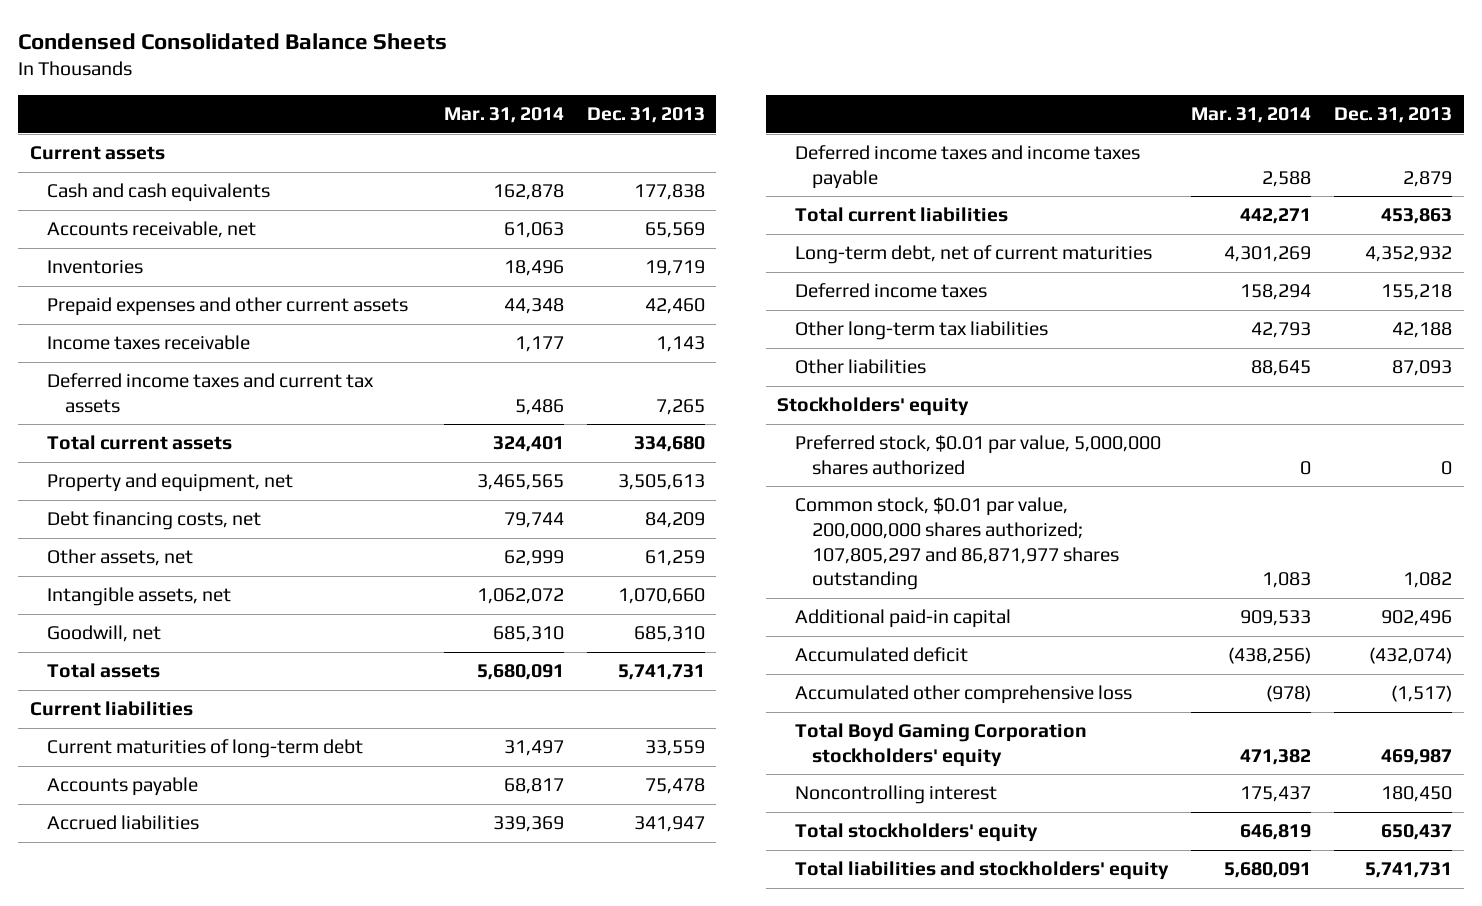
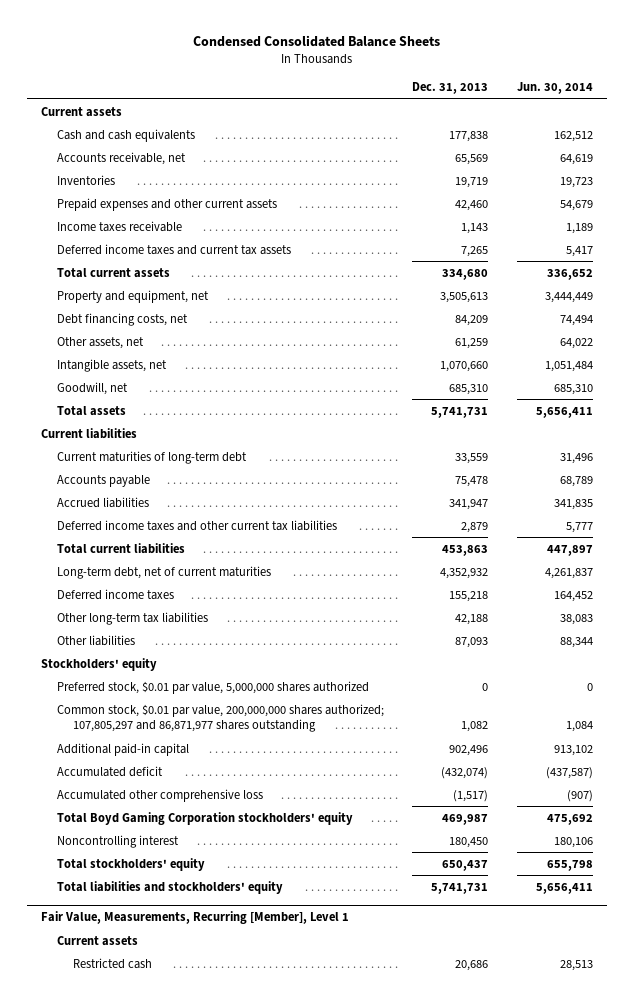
- | Mar. 31, 2014 | Dec. 31, 2013
+ | Dec. 31, 2013 | Jun. 30, 2014
- Deferred income taxes and income taxes payable | 2,588 | 2,879
+ Deferred income taxes and other current tax liabilities | 2,879 | 5,777
+ Fair Value, Measurements, Recurring [Member], Level 1
+ Current assets
+ Restricted cash | 20,686 | 28,513

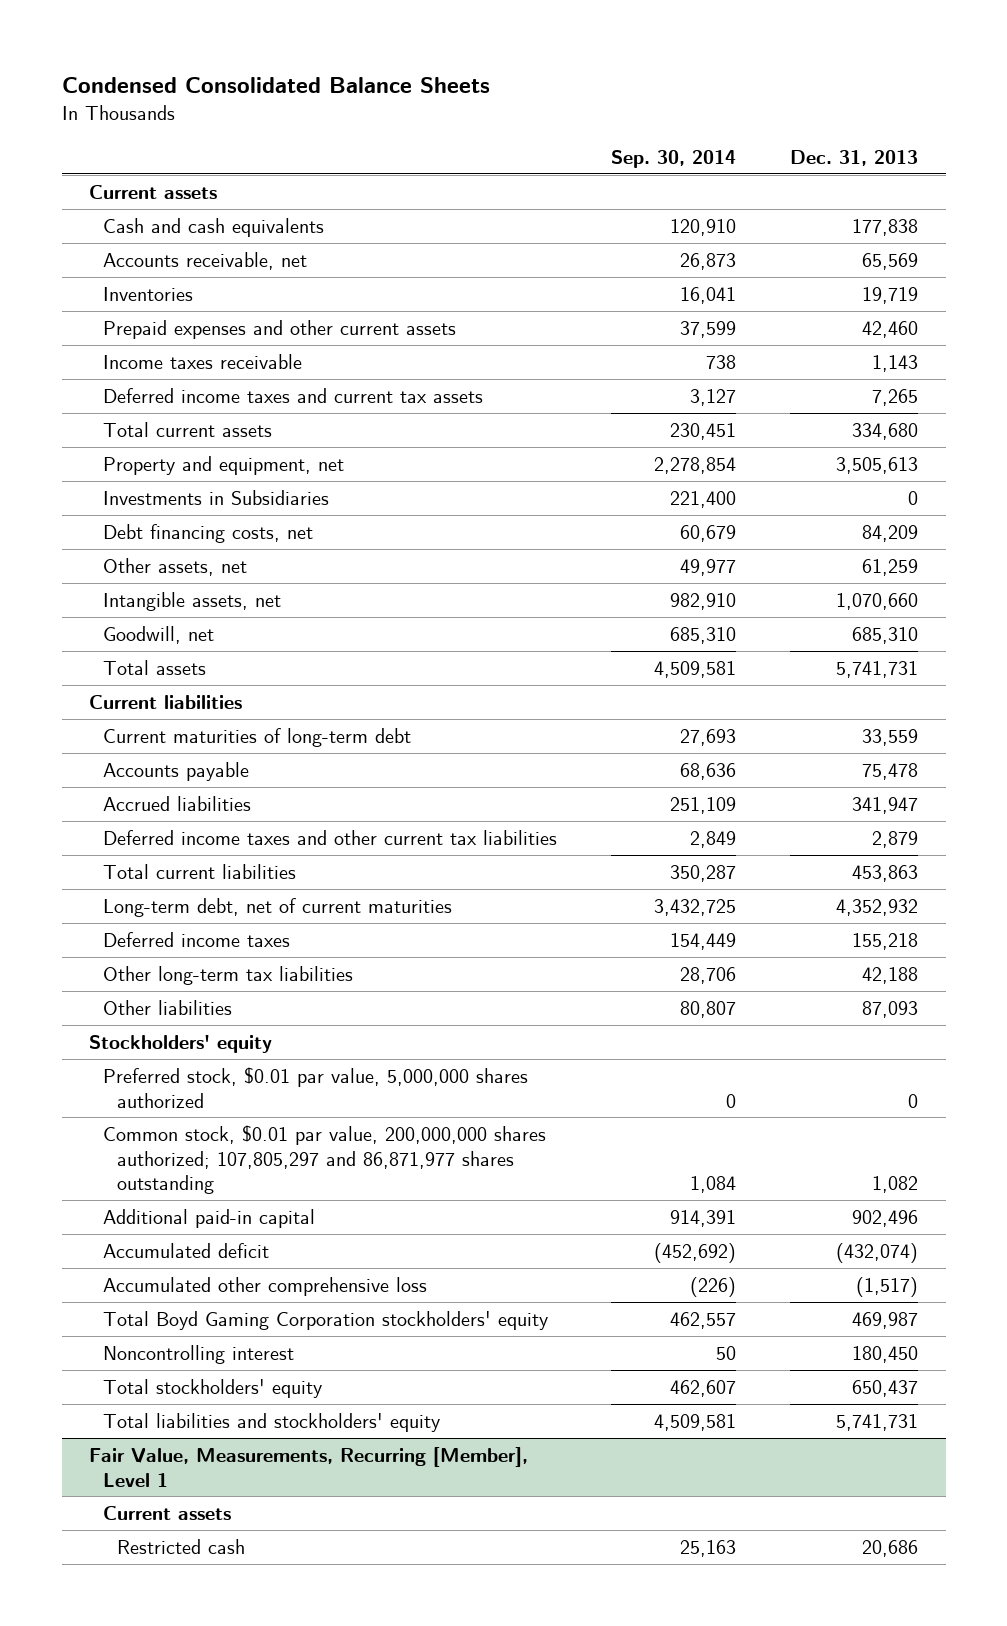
- | Dec. 31, 2013 | Jun. 30, 2014
+ | Sep. 30, 2014 | Dec. 31, 2013
+ Investments in Subsidiaries | 221,400 | 0

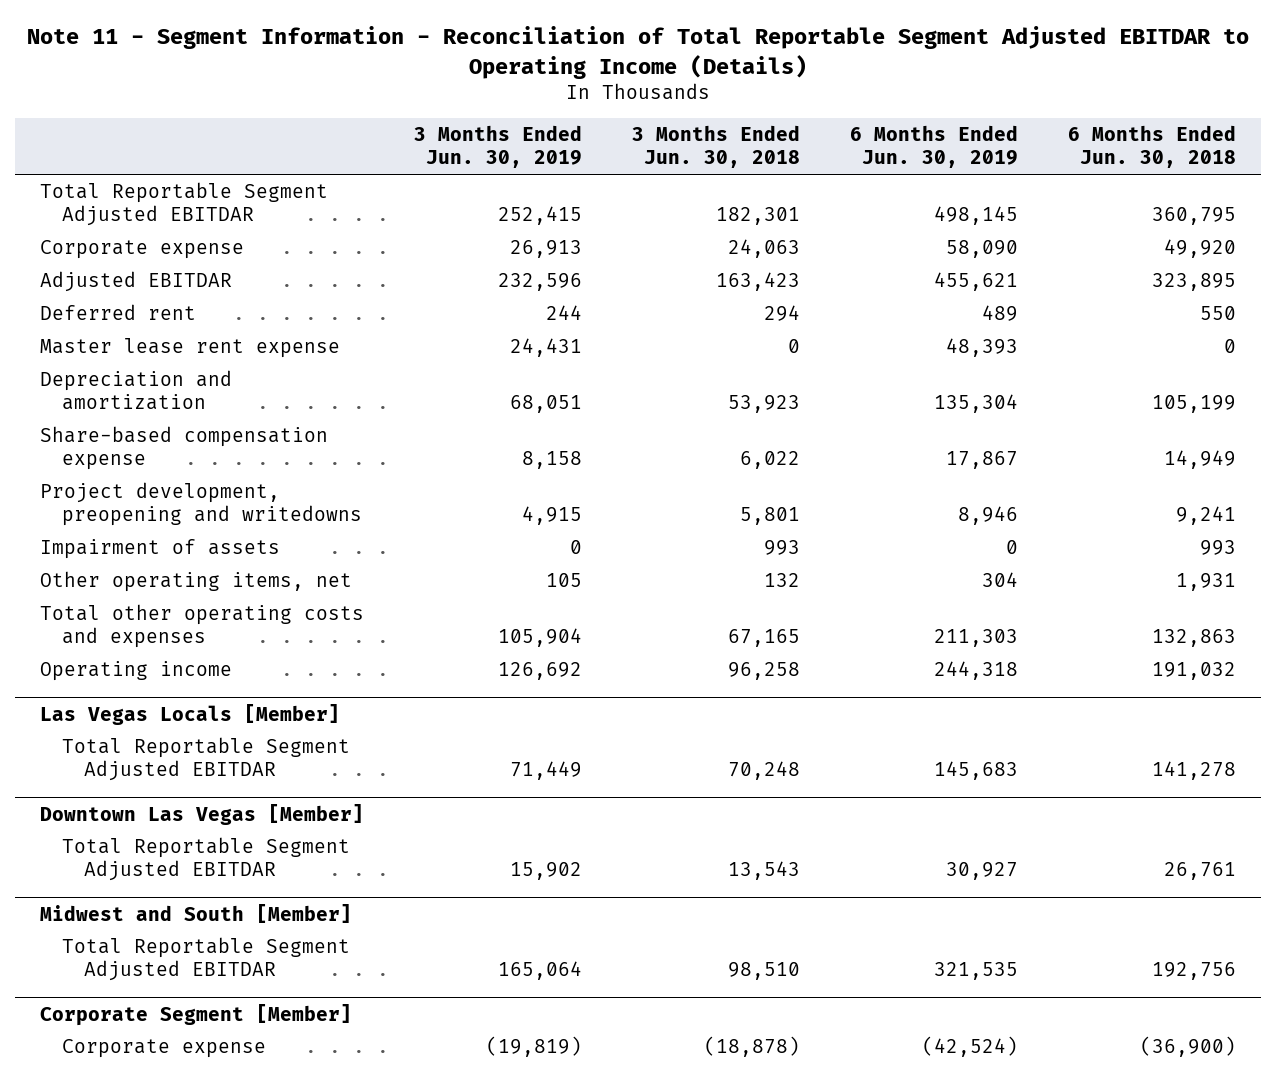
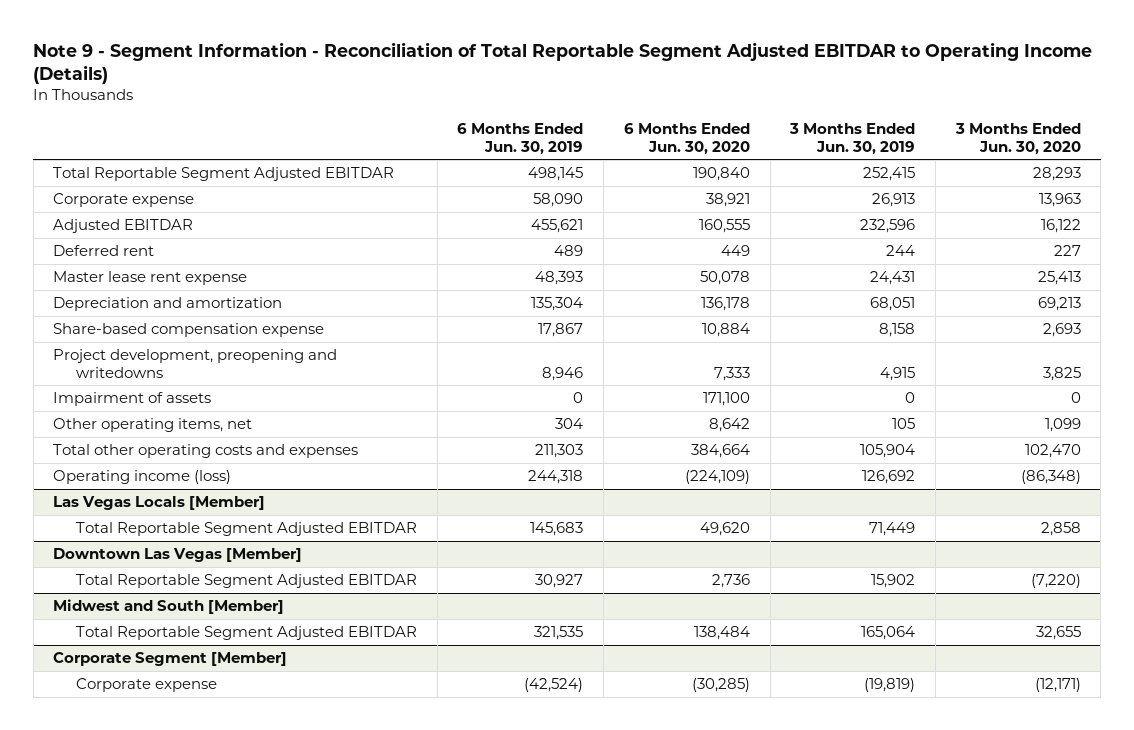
- Note 11 - Segment Information - Reconciliation of Total Reportable Segment Adjusted EBITDAR to Operating Income (Details)
+ Note 9 - Segment Information - Reconciliation of Total Reportable Segment Adjusted EBITDAR to Operating Income (Details)
- | 3 Months Ended Jun. 30, 2019 | 3 Months Ended Jun. 30, 2018 | 6 Months Ended Jun. 30, 2019 | 6 Months Ended Jun. 30, 2018
+ | 6 Months Ended Jun. 30, 2019 | 6 Months Ended Jun. 30, 2020 | 3 Months Ended Jun. 30, 2019 | 3 Months Ended Jun. 30, 2020
- Operating income | 126,692 | 96,258 | 244,318 | 191,032
+ Operating income (loss) | 244,318 | (224,109) | 126,692 | (86,348)

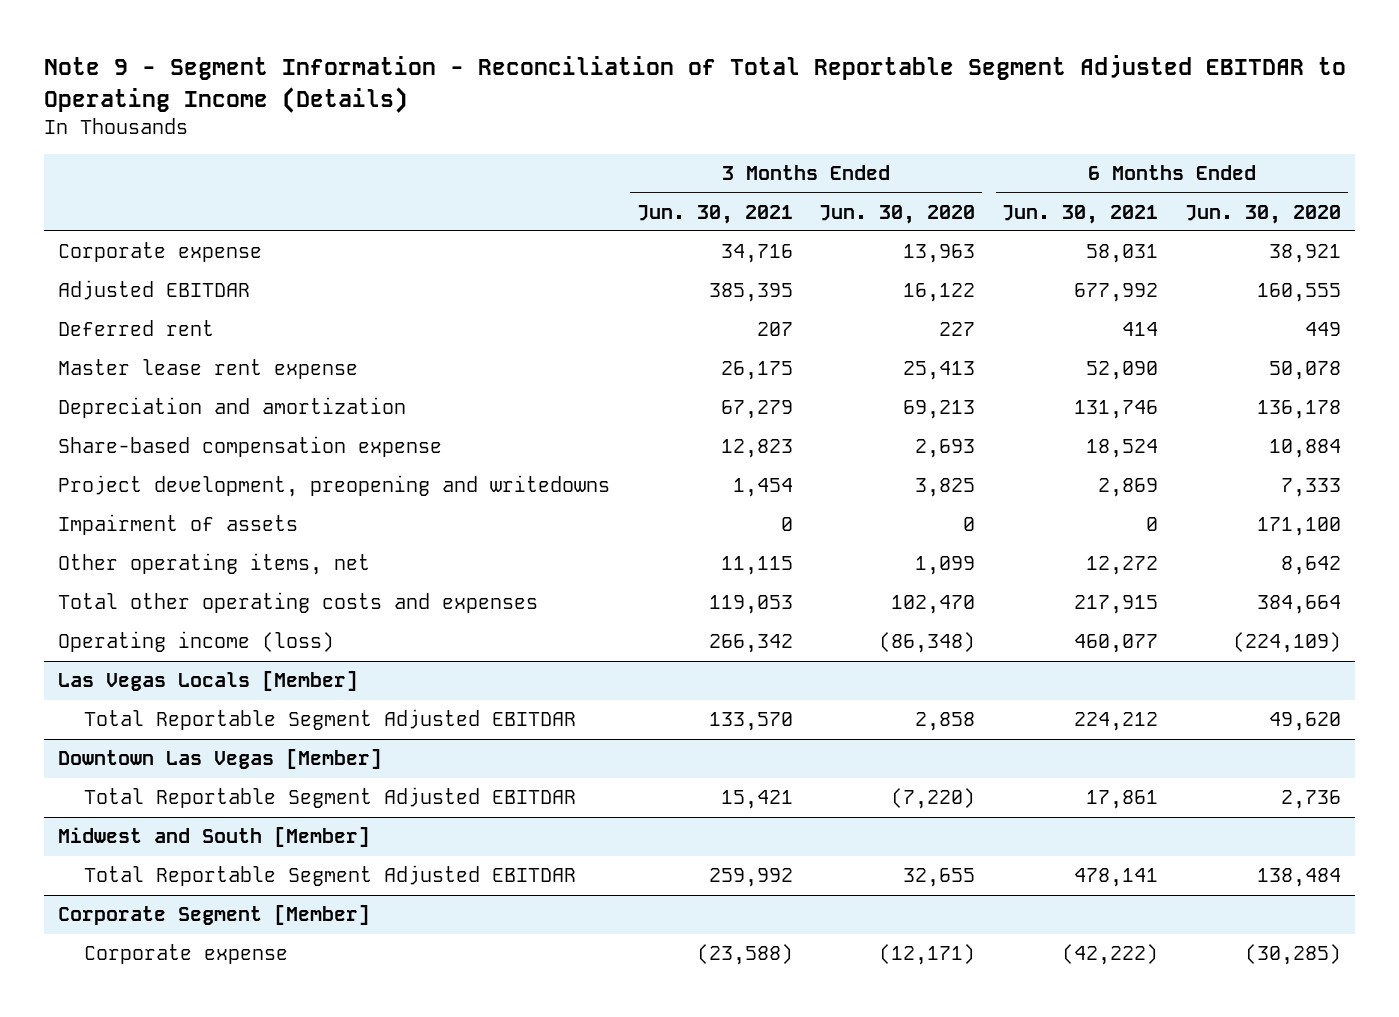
- | 6 Months Ended Jun. 30, 2019 | 6 Months Ended Jun. 30, 2020 | 3 Months Ended Jun. 30, 2019 | 3 Months Ended Jun. 30, 2020
+ | 3 Months Ended Jun. 30, 2021 | 3 Months Ended Jun. 30, 2020 | 6 Months Ended Jun. 30, 2021 | 6 Months Ended Jun. 30, 2020
- Total Reportable Segment Adjusted EBITDAR | 498,145 | 190,840 | 252,415 | 28,293

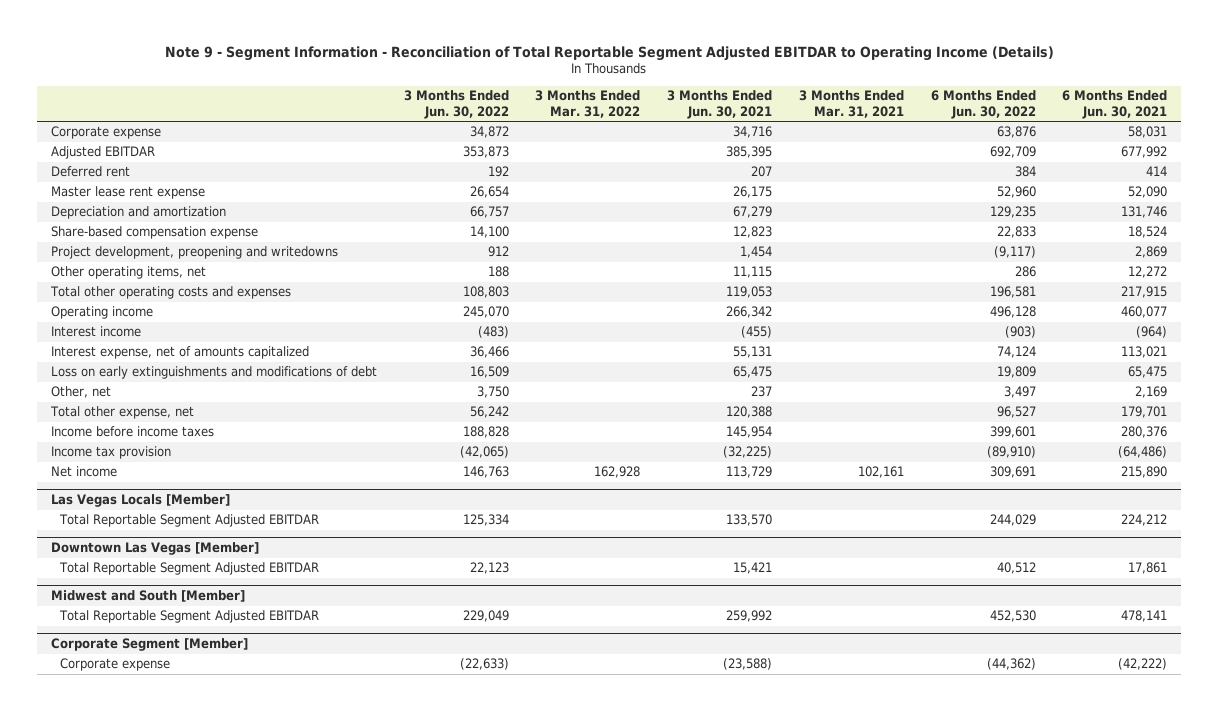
- | 3 Months Ended Jun. 30, 2021 | 3 Months Ended Jun. 30, 2020 | 6 Months Ended Jun. 30, 2021 | 6 Months Ended Jun. 30, 2020
+ | 3 Months Ended Jun. 30, 2022 | 3 Months Ended Mar. 31, 2022 | 3 Months Ended Jun. 30, 2021 | 3 Months Ended Mar. 31, 2021 | 6 Months Ended Jun. 30, 2022 | 6 Months Ended Jun. 30, 2021
- Impairment of assets | 0 | 0 | 0 | 171,100
- Operating income (loss) | 266,342 | (86,348) | 460,077 | (224,109)
+ Operating income | 245,070 | | 266,342 | | 496,128 | 460,077
+ Interest income | (483) | | (455) | | (903) | (964)
+ Interest expense, net of amounts capitalized | 36,466 | | 55,131 | | 74,124 | 113,021
+ Loss on early extinguishments and modifications of debt | 16,509 | | 65,475 | | 19,809 | 65,475
+ Other, net | 3,750 | | 237 | | 3,497 | 2,169
+ Total other expense, net | 56,242 | | 120,388 | | 96,527 | 179,701
+ Income before income taxes | 188,828 | | 145,954 | | 399,601 | 280,376
+ Income tax provision | (42,065) | | (32,225) | | (89,910) | (64,486)
+ Net income | 146,763 | 162,928 | 113,729 | 102,161 | 309,691 | 215,890

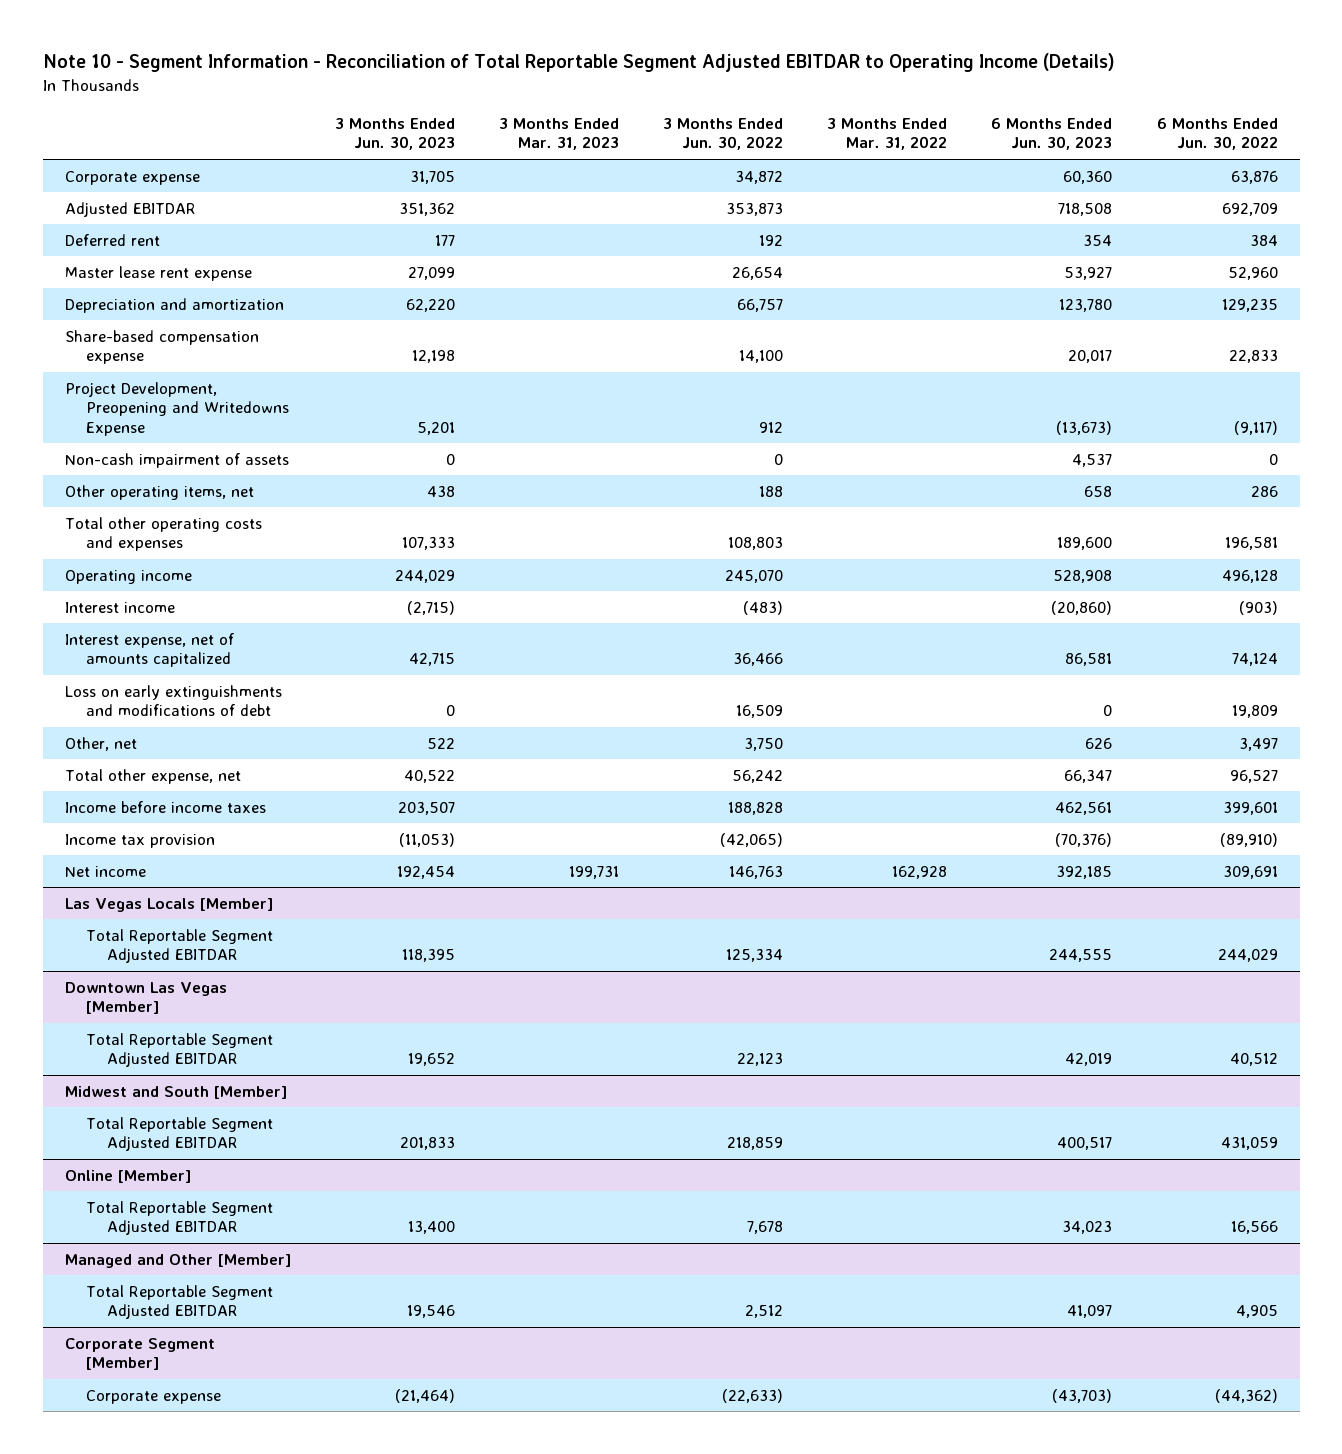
- Note 9 - Segment Information - Reconciliation of Total Reportable Segment Adjusted EBITDAR to Operating Income (Details)
+ Note 10 - Segment Information - Reconciliation of Total Reportable Segment Adjusted EBITDAR to Operating Income (Details)
- | 3 Months Ended Jun. 30, 2022 | 3 Months Ended Mar. 31, 2022 | 3 Months Ended Jun. 30, 2021 | 3 Months Ended Mar. 31, 2021 | 6 Months Ended Jun. 30, 2022 | 6 Months Ended Jun. 30, 2021
+ | 3 Months Ended Jun. 30, 2023 | 3 Months Ended Mar. 31, 2023 | 3 Months Ended Jun. 30, 2022 | 3 Months Ended Mar. 31, 2022 | 6 Months Ended Jun. 30, 2023 | 6 Months Ended Jun. 30, 2022
- Project development, preopening and writedowns | 912 | | 1,454 | | (9,117) | 2,869
+ Project Development, Preopening and Writedowns Expense | 5,201 | | 912 | | (13,673) | (9,117)
+ Non-cash impairment of assets | 0 | | 0 | | 4,537 | 0
@ Midwest and South [Member]
- Total Reportable Segment Adjusted EBITDAR | 229,049 | | 259,992 | | 452,530 | 478,141
+ Total Reportable Segment Adjusted EBITDAR | 201,833 | | 218,859 | | 400,517 | 431,059
+ Online [Member]
+ Total Reportable Segment Adjusted EBITDAR | 13,400 | | 7,678 | | 34,023 | 16,566
+ Managed and Other [Member]
+ Total Reportable Segment Adjusted EBITDAR | 19,546 | | 2,512 | | 41,097 | 4,905

